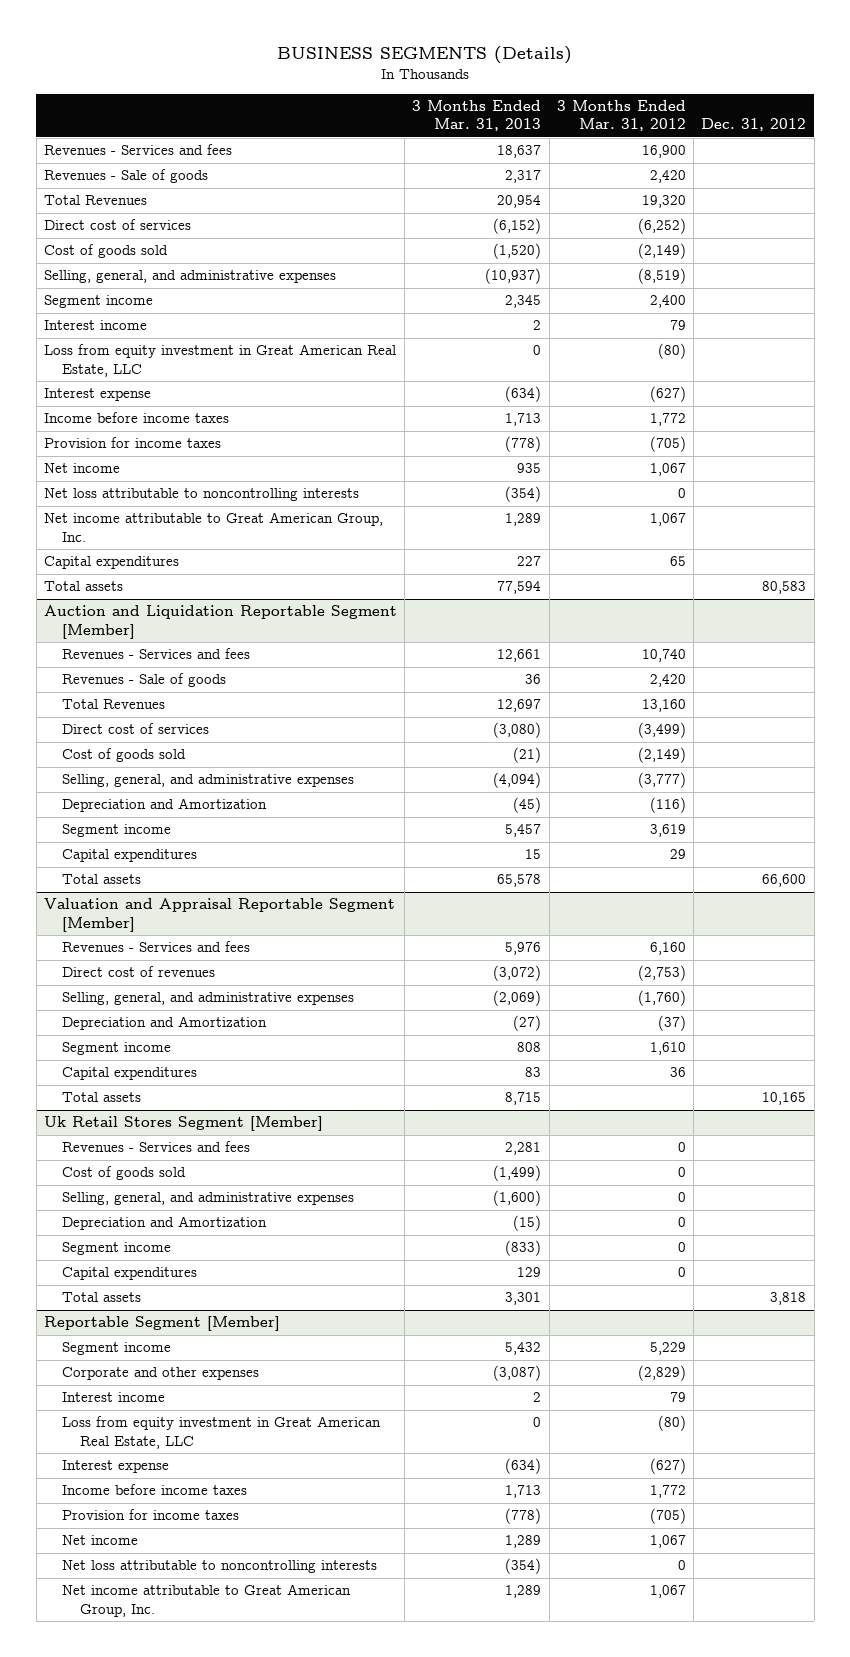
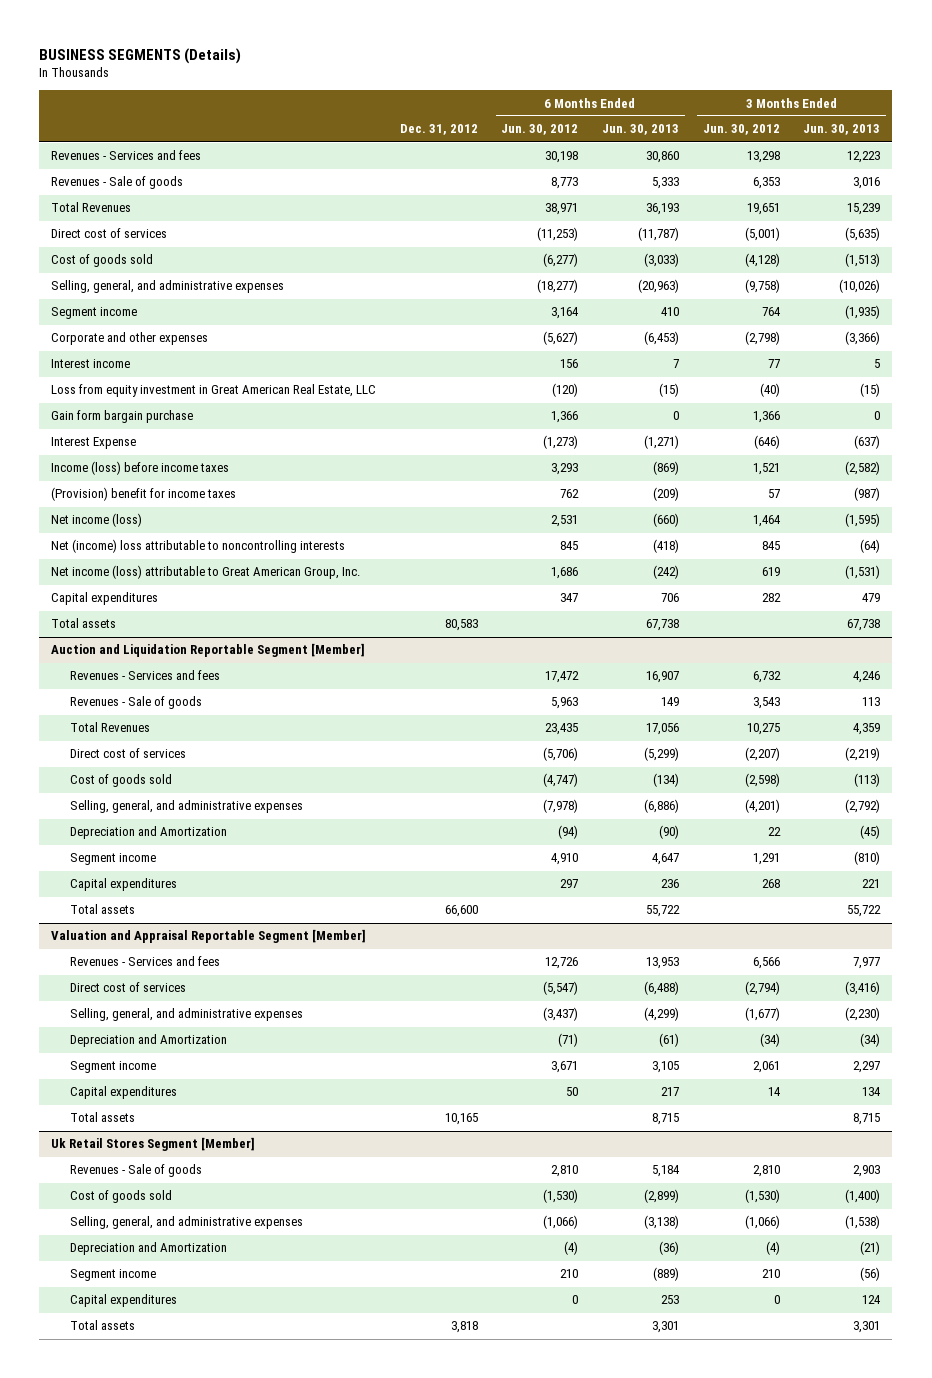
- | 3 Months Ended Mar. 31, 2013 | 3 Months Ended Mar. 31, 2012 | Dec. 31, 2012
+ | Dec. 31, 2012 | 6 Months Ended Jun. 30, 2012 | 6 Months Ended Jun. 30, 2013 | 3 Months Ended Jun. 30, 2012 | 3 Months Ended Jun. 30, 2013
+ Corporate and other expenses | | (5,627) | (6,453) | (2,798) | (3,366)
- Interest expense | (634) | (627) |
- Income before income taxes | 1,713 | 1,772 |
- Provision for income taxes | (778) | (705) |
- Net income | 935 | 1,067 |
- Net loss attributable to noncontrolling interests | (354) | 0 |
- Net income attributable to Great American Group, Inc. | 1,289 | 1,067 |
+ Gain form bargain purchase | | 1,366 | 0 | 1,366 | 0
+ Interest Expense | | (1,273) | (1,271) | (646) | (637)
+ Income (loss) before income taxes | | 3,293 | (869) | 1,521 | (2,582)
+ (Provision) benefit for income taxes | | 762 | (209) | 57 | (987)
+ Net income (loss) | | 2,531 | (660) | 1,464 | (1,595)
+ Net (income) loss attributable to noncontrolling interests | | 845 | (418) | 845 | (64)
+ Net income (loss) attributable to Great American Group, Inc. | | 1,686 | (242) | 619 | (1,531)
@ Valuation and Appraisal Reportable Segment [Member]
- Direct cost of revenues | (3,072) | (2,753) |
+ Direct cost of services | | (5,547) | (6,488) | (2,794) | (3,416)
@ Uk Retail Stores Segment [Member]
- Revenues - Services and fees | 2,281 | 0 |
+ Revenues - Sale of goods | | 2,810 | 5,184 | 2,810 | 2,903
- Reportable Segment [Member]
- Segment income | 5,432 | 5,229 |
- Corporate and other expenses | (3,087) | (2,829) |
- Interest income | 2 | 79 |
- Loss from equity investment in Great American Real Estate, LLC | 0 | (80) |
- Interest expense | (634) | (627) |
- Income before income taxes | 1,713 | 1,772 |
- Provision for income taxes | (778) | (705) |
- Net income | 1,289 | 1,067 |
- Net loss attributable to noncontrolling interests | (354) | 0 |
- Net income attributable to Great American Group, Inc. | 1,289 | 1,067 |

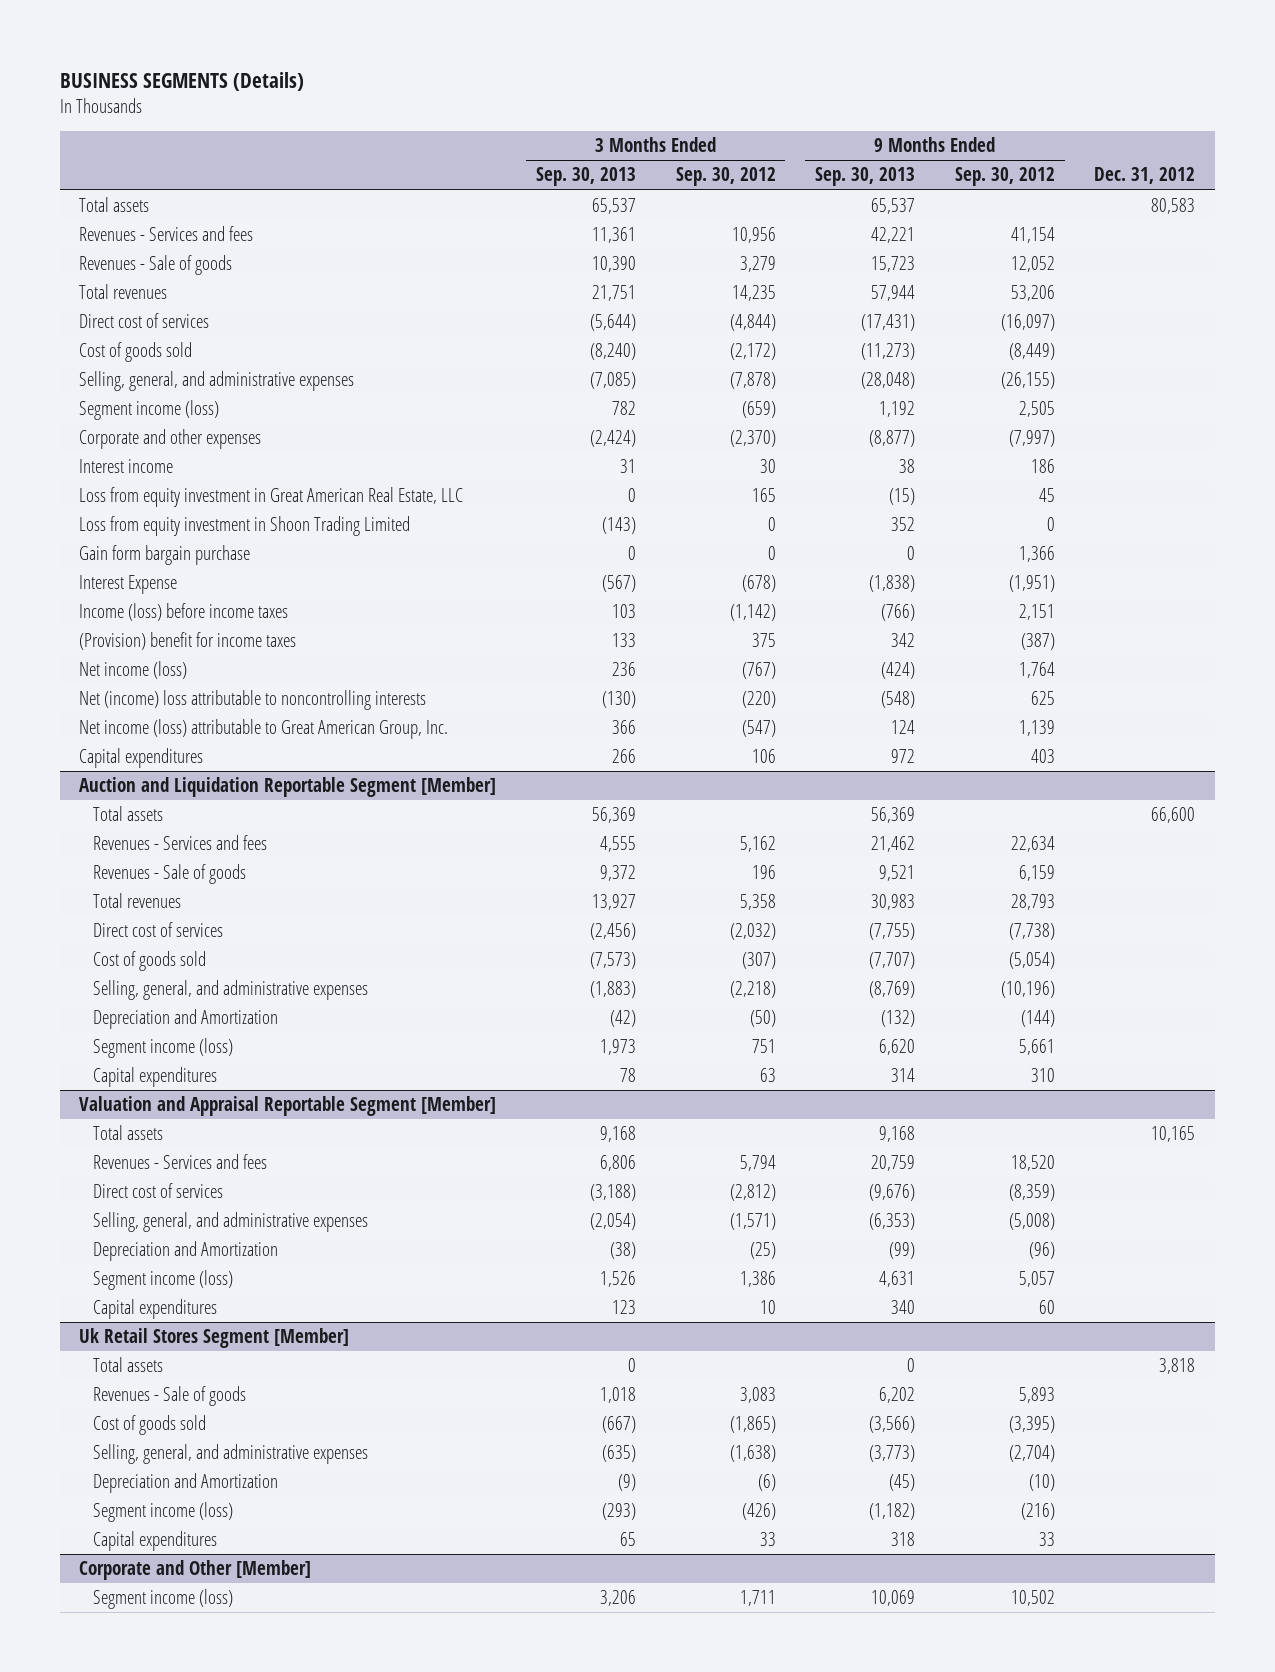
- | Dec. 31, 2012 | 6 Months Ended Jun. 30, 2012 | 6 Months Ended Jun. 30, 2013 | 3 Months Ended Jun. 30, 2012 | 3 Months Ended Jun. 30, 2013
+ | 3 Months Ended Sep. 30, 2013 | 3 Months Ended Sep. 30, 2012 | 9 Months Ended Sep. 30, 2013 | 9 Months Ended Sep. 30, 2012 | Dec. 31, 2012
moved up: Total assets | 65,537 | | 65,537 | | 80,583
- Total Revenues | | 38,971 | 36,193 | 19,651 | 15,239
+ Total revenues | 21,751 | 14,235 | 57,944 | 53,206 |
- Segment income | | 3,164 | 410 | 764 | (1,935)
+ Segment income (loss) | 782 | (659) | 1,192 | 2,505 |
+ Loss from equity investment in Shoon Trading Limited | (143) | 0 | 352 | 0 |
@ Auction and Liquidation Reportable Segment [Member]
moved up: Total assets | 56,369 | | 56,369 | | 66,600
- Total Revenues | | 23,435 | 17,056 | 10,275 | 4,359
+ Total revenues | 13,927 | 5,358 | 30,983 | 28,793 |
- Segment income | | 4,910 | 4,647 | 1,291 | (810)
+ Segment income (loss) | 1,973 | 751 | 6,620 | 5,661 |
@ Valuation and Appraisal Reportable Segment [Member]
moved up: Total assets | 9,168 | | 9,168 | | 10,165
- Segment income | | 3,671 | 3,105 | 2,061 | 2,297
+ Segment income (loss) | 1,526 | 1,386 | 4,631 | 5,057 |
@ Uk Retail Stores Segment [Member]
moved up: Total assets | 0 | | 0 | | 3,818
- Segment income | | 210 | (889) | 210 | (56)
+ Segment income (loss) | (293) | (426) | (1,182) | (216) |
+ Corporate and Other [Member]
+ Segment income (loss) | 3,206 | 1,711 | 10,069 | 10,502 |

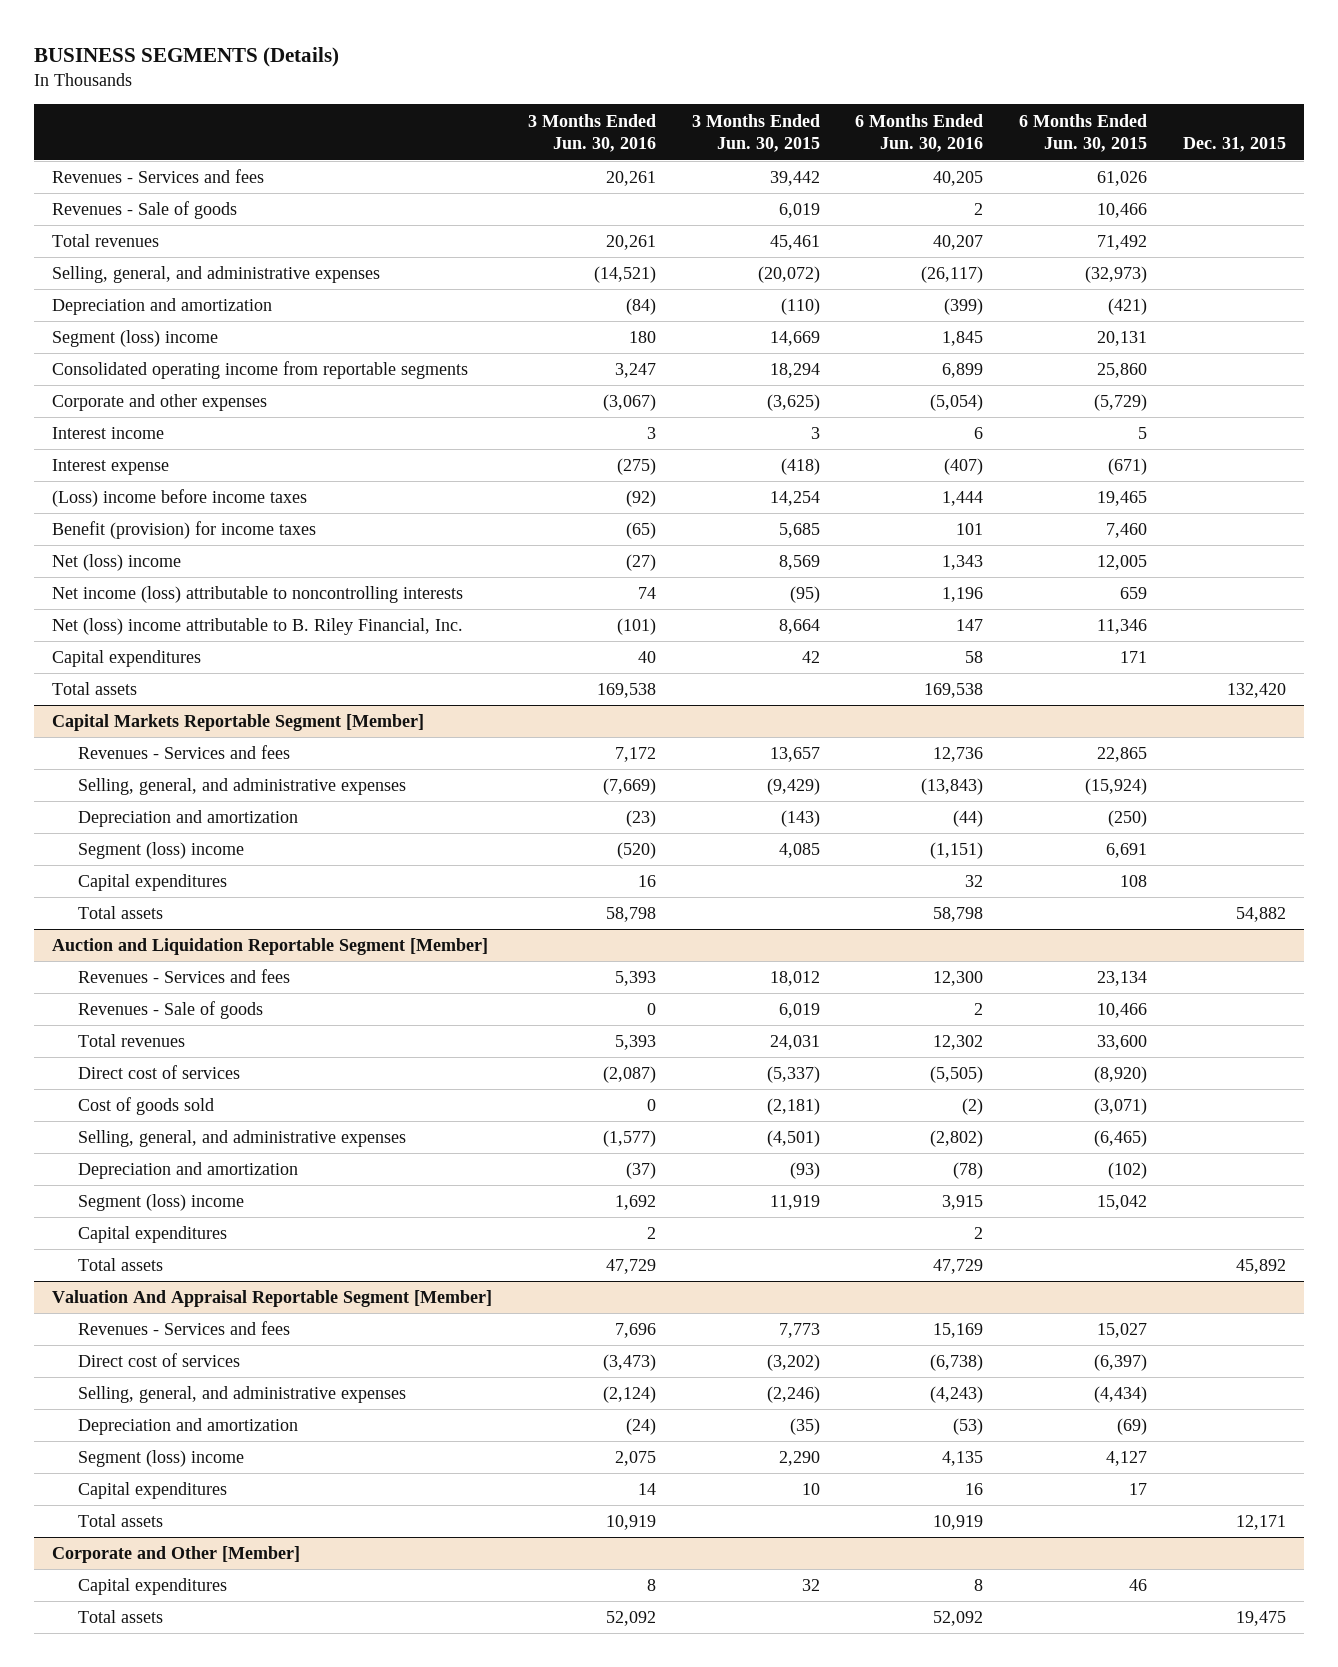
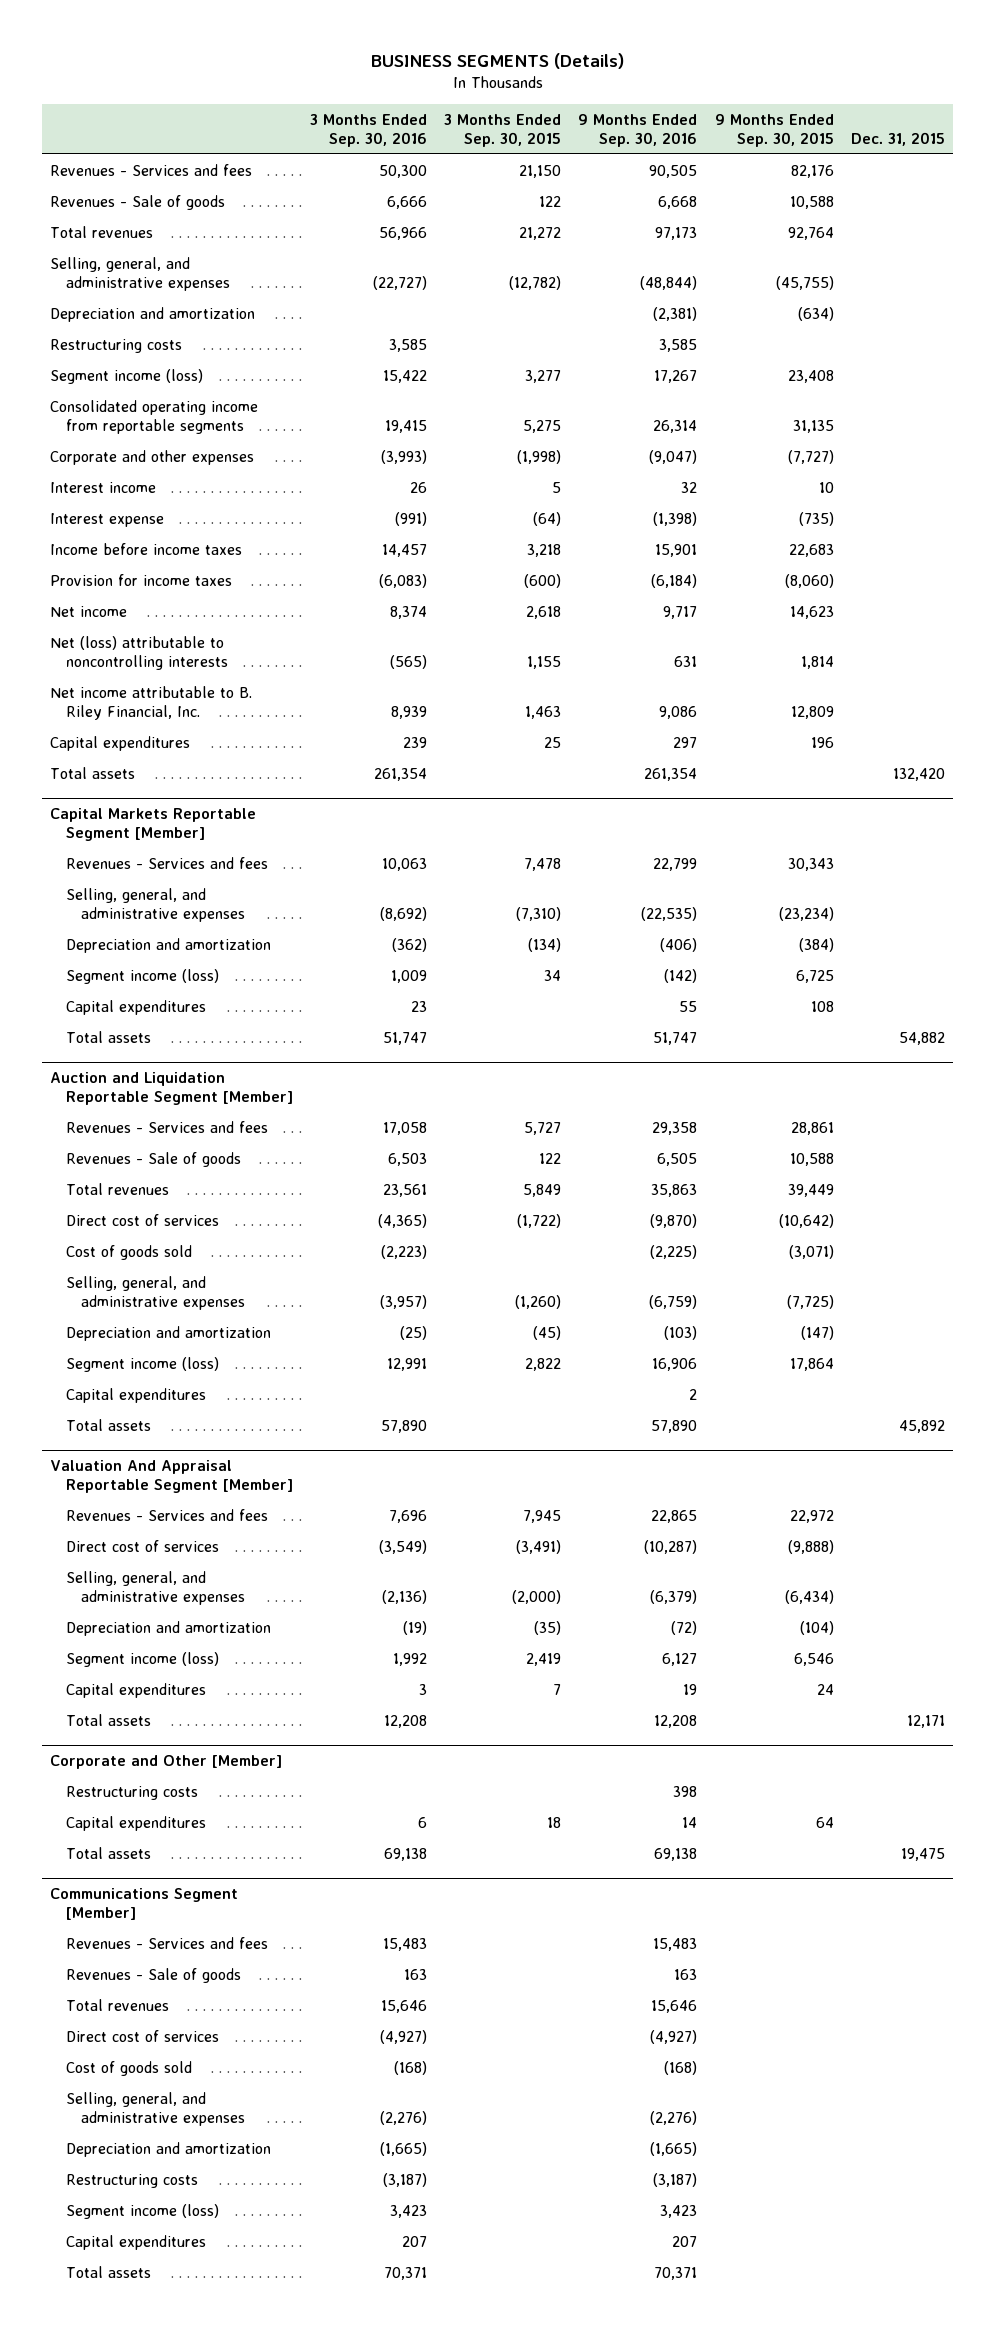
- | 3 Months Ended Jun. 30, 2016 | 3 Months Ended Jun. 30, 2015 | 6 Months Ended Jun. 30, 2016 | 6 Months Ended Jun. 30, 2015 | Dec. 31, 2015
+ | 3 Months Ended Sep. 30, 2016 | 3 Months Ended Sep. 30, 2015 | 9 Months Ended Sep. 30, 2016 | 9 Months Ended Sep. 30, 2015 | Dec. 31, 2015
- Segment (loss) income | 180 | 14,669 | 1,845 | 20,131 |
+ Restructuring costs | 3,585 | | 3,585 | |
+ Segment income (loss) | 15,422 | 3,277 | 17,267 | 23,408 |
- (Loss) income before income taxes | (92) | 14,254 | 1,444 | 19,465 |
- Benefit (provision) for income taxes | (65) | 5,685 | 101 | 7,460 |
- Net (loss) income | (27) | 8,569 | 1,343 | 12,005 |
- Net income (loss) attributable to noncontrolling interests | 74 | (95) | 1,196 | 659 |
- Net (loss) income attributable to B. Riley Financial, Inc. | (101) | 8,664 | 147 | 11,346 |
+ Income before income taxes | 14,457 | 3,218 | 15,901 | 22,683 |
+ Provision for income taxes | (6,083) | (600) | (6,184) | (8,060) |
+ Net income | 8,374 | 2,618 | 9,717 | 14,623 |
+ Net (loss) attributable to noncontrolling interests | (565) | 1,155 | 631 | 1,814 |
+ Net income attributable to B. Riley Financial, Inc. | 8,939 | 1,463 | 9,086 | 12,809 |
@ Capital Markets Reportable Segment [Member]
- Segment (loss) income | (520) | 4,085 | (1,151) | 6,691 |
+ Segment income (loss) | 1,009 | 34 | (142) | 6,725 |
@ Auction and Liquidation Reportable Segment [Member]
- Segment (loss) income | 1,692 | 11,919 | 3,915 | 15,042 |
+ Segment income (loss) | 12,991 | 2,822 | 16,906 | 17,864 |
@ Valuation And Appraisal Reportable Segment [Member]
- Segment (loss) income | 2,075 | 2,290 | 4,135 | 4,127 |
+ Segment income (loss) | 1,992 | 2,419 | 6,127 | 6,546 |
@ Corporate and Other [Member]
+ Restructuring costs | | | 398 | |
+ Communications Segment [Member]
+ Revenues - Services and fees | 15,483 | | 15,483 | |
+ Revenues - Sale of goods | 163 | | 163 | |
+ Total revenues | 15,646 | | 15,646 | |
+ Direct cost of services | (4,927) | | (4,927) | |
+ Cost of goods sold | (168) | | (168) | |
+ Selling, general, and administrative expenses | (2,276) | | (2,276) | |
+ Depreciation and amortization | (1,665) | | (1,665) | |
+ Restructuring costs | (3,187) | | (3,187) | |
+ Segment income (loss) | 3,423 | | 3,423 | |
+ Capital expenditures | 207 | | 207 | |
+ Total assets | 70,371 | | 70,371 | |

